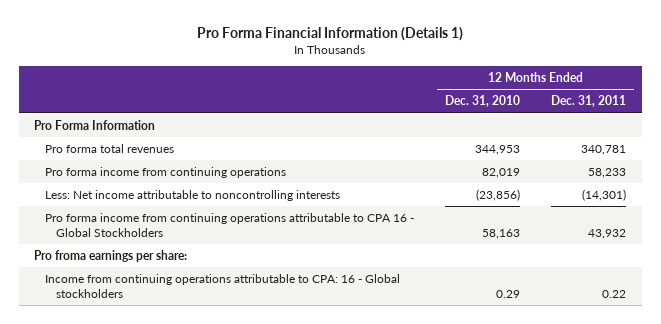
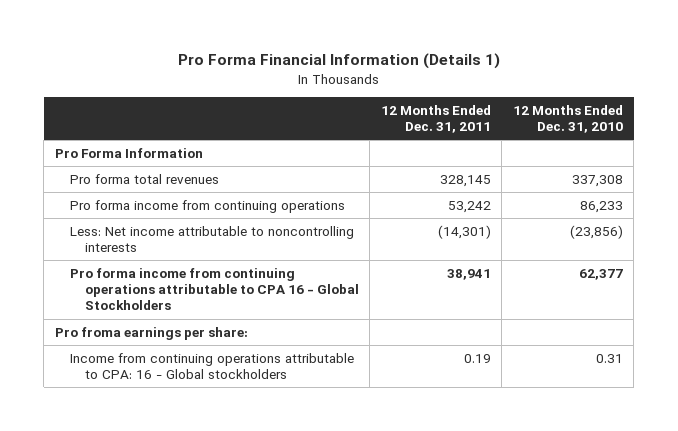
- | 12 Months Ended Dec. 31, 2010 | 12 Months Ended Dec. 31, 2011
+ | 12 Months Ended Dec. 31, 2011 | 12 Months Ended Dec. 31, 2010
- Pro forma total revenues | 344,953 | 340,781
- Pro forma income from continuing operations | 82,019 | 58,233
+ Pro forma total revenues | 328,145 | 337,308
+ Pro forma income from continuing operations | 53,242 | 86,233
- Pro forma income from continuing operations attributable to CPA 16 - Global Stockholders | 58,163 | 43,932
+ Pro forma income from continuing operations attributable to CPA 16 - Global Stockholders | 38,941 | 62,377
- Income from continuing operations attributable to CPA: 16 - Global stockholders | 0.29 | 0.22
+ Income from continuing operations attributable to CPA: 16 - Global stockholders | 0.19 | 0.31

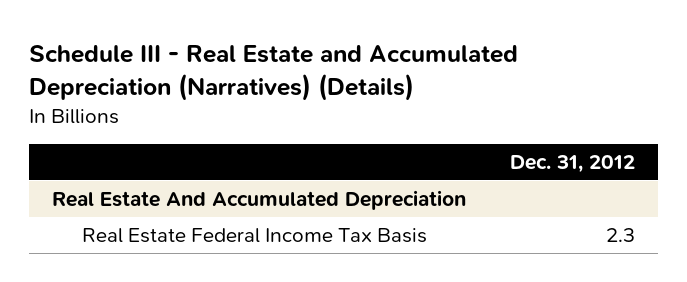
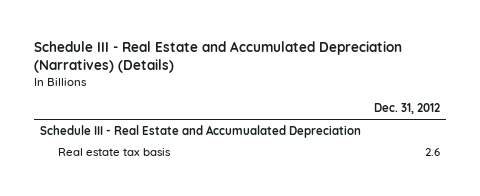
- Real Estate And Accumulated Depreciation
- Real Estate Federal Income Tax Basis | 2.3
+ Schedule III - Real Estate and Accumualated Depreciation
+ Real estate tax basis | 2.6

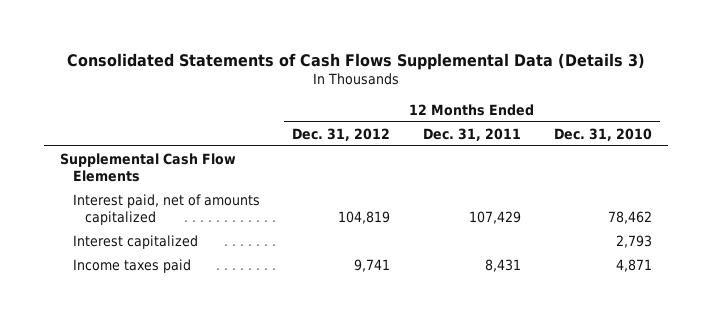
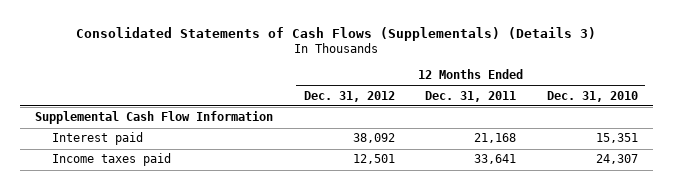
- Consolidated Statements of Cash Flows Supplemental Data (Details 3)
+ Consolidated Statements of Cash Flows (Supplementals) (Details 3)
- Supplemental Cash Flow Elements
- Interest paid, net of amounts capitalized | 104,819 | 107,429 | 78,462
- Interest capitalized | | | 2,793
- Income taxes paid | 9,741 | 8,431 | 4,871
+ Supplemental Cash Flow Information
+ Interest paid | 38,092 | 21,168 | 15,351
+ Income taxes paid | 12,501 | 33,641 | 24,307

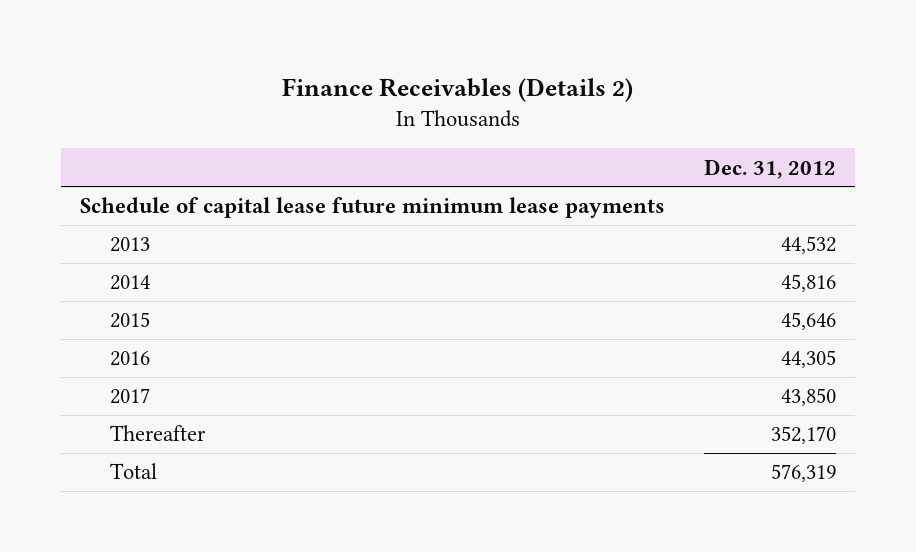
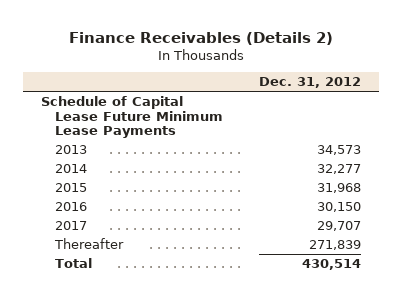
- Schedule of capital lease future minimum lease payments
- 2013 | 44,532
- 2014 | 45,816
- 2015 | 45,646
- 2016 | 44,305
- 2017 | 43,850
- Thereafter | 352,170
- Total | 576,319
+ Schedule of Capital Lease Future Minimum Lease Payments
+ 2013 | 34,573
+ 2014 | 32,277
+ 2015 | 31,968
+ 2016 | 30,150
+ 2017 | 29,707
+ Thereafter | 271,839
+ Total | 430,514

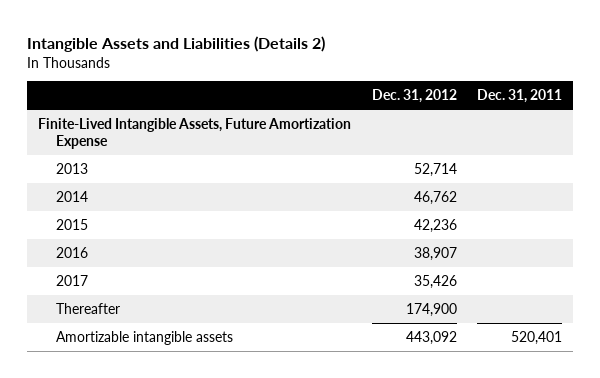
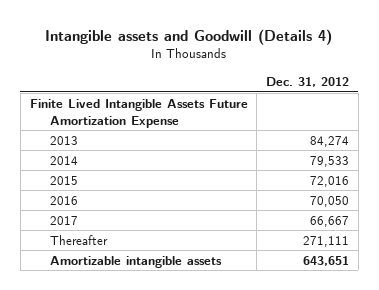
- Intangible Assets and Liabilities (Details 2)
+ Intangible assets and Goodwill (Details 4)
- | Dec. 31, 2012 | Dec. 31, 2011
+ | Dec. 31, 2012
- Finite-Lived Intangible Assets, Future Amortization Expense
- 2013 | 52,714 |
- 2014 | 46,762 |
- 2015 | 42,236 |
- 2016 | 38,907 |
- 2017 | 35,426 |
- Thereafter | 174,900 |
- Amortizable intangible assets | 443,092 | 520,401
+ Finite Lived Intangible Assets Future Amortization Expense
+ 2013 | 84,274
+ 2014 | 79,533
+ 2015 | 72,016
+ 2016 | 70,050
+ 2017 | 66,667
+ Thereafter | 271,111
+ Amortizable intangible assets | 643,651

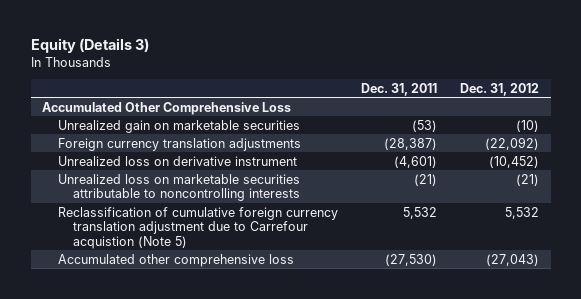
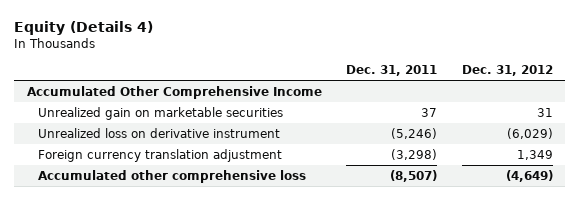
- Equity (Details 3)
+ Equity (Details 4)
- Accumulated Other Comprehensive Loss
- Unrealized gain on marketable securities | (53) | (10)
- Foreign currency translation adjustments | (28,387) | (22,092)
- Unrealized loss on derivative instrument | (4,601) | (10,452)
- Unrealized loss on marketable securities attributable to noncontrolling interests | (21) | (21)
- Reclassification of cumulative foreign currency translation adjustment due to Carrefour acquistion (Note 5) | 5,532 | 5,532
- Accumulated other comprehensive loss | (27,530) | (27,043)
+ Accumulated Other Comprehensive Income
+ Unrealized gain on marketable securities | 37 | 31
+ Unrealized loss on derivative instrument | (5,246) | (6,029)
+ Foreign currency translation adjustment | (3,298) | 1,349
+ Accumulated other comprehensive loss | (8,507) | (4,649)

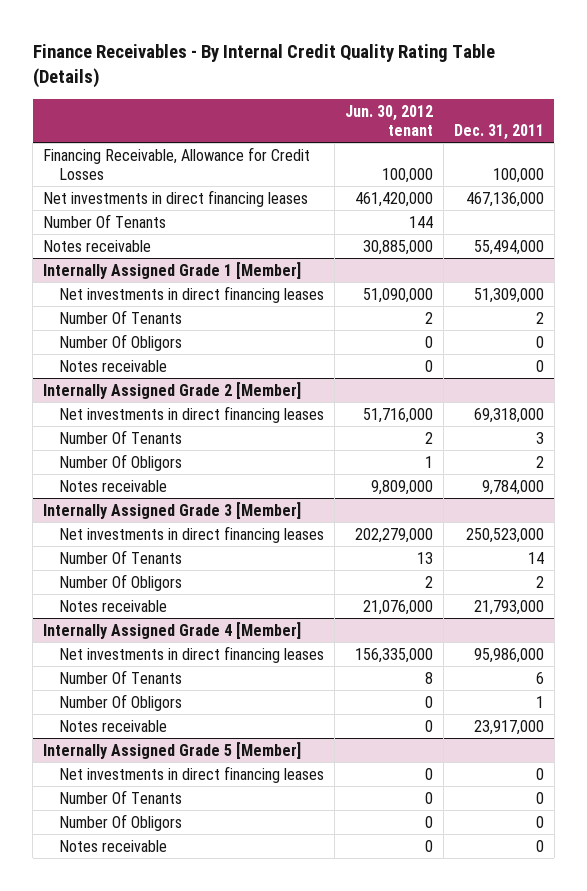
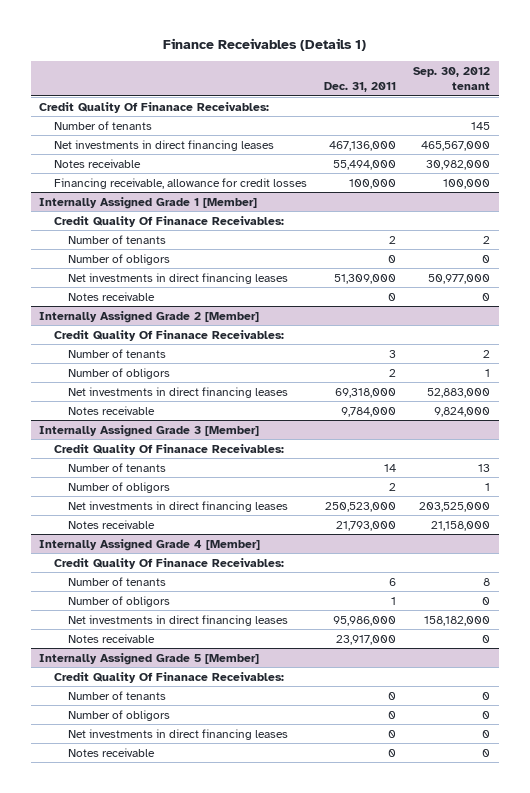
- Finance Receivables - By Internal Credit Quality Rating Table (Details)
+ Finance Receivables (Details 1)
- | Jun. 30, 2012 tenant | Dec. 31, 2011
+ | Dec. 31, 2011 | Sep. 30, 2012 tenant
- Financing Receivable, Allowance for Credit Losses | 100,000 | 100,000
+ Credit Quality Of Finanace Receivables:
+ Number of tenants | | 145
- Number Of Tenants | 144 |
+ Financing receivable, allowance for credit losses | 100,000 | 100,000
@ Internally Assigned Grade 1 [Member]
+ Credit Quality Of Finanace Receivables:
+ Number of tenants | 2 | 2
+ Number of obligors | 0 | 0
- Number Of Tenants | 2 | 2
- Number Of Obligors | 0 | 0
@ Internally Assigned Grade 2 [Member]
+ Credit Quality Of Finanace Receivables:
+ Number of tenants | 3 | 2
+ Number of obligors | 2 | 1
- Number Of Tenants | 2 | 3
- Number Of Obligors | 1 | 2
@ Internally Assigned Grade 3 [Member]
+ Credit Quality Of Finanace Receivables:
+ Number of tenants | 14 | 13
+ Number of obligors | 2 | 1
- Number Of Tenants | 13 | 14
- Number Of Obligors | 2 | 2
@ Internally Assigned Grade 4 [Member]
+ Credit Quality Of Finanace Receivables:
+ Number of tenants | 6 | 8
+ Number of obligors | 1 | 0
- Number Of Tenants | 8 | 6
- Number Of Obligors | 0 | 1
@ Internally Assigned Grade 5 [Member]
+ Credit Quality Of Finanace Receivables:
+ Number of tenants | 0 | 0
+ Number of obligors | 0 | 0
- Number Of Tenants | 0 | 0
- Number Of Obligors | 0 | 0

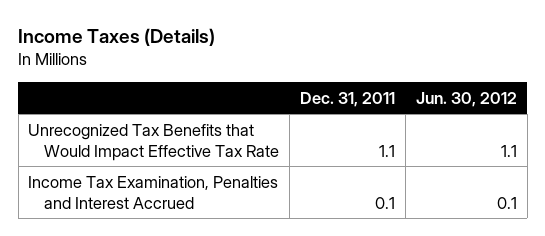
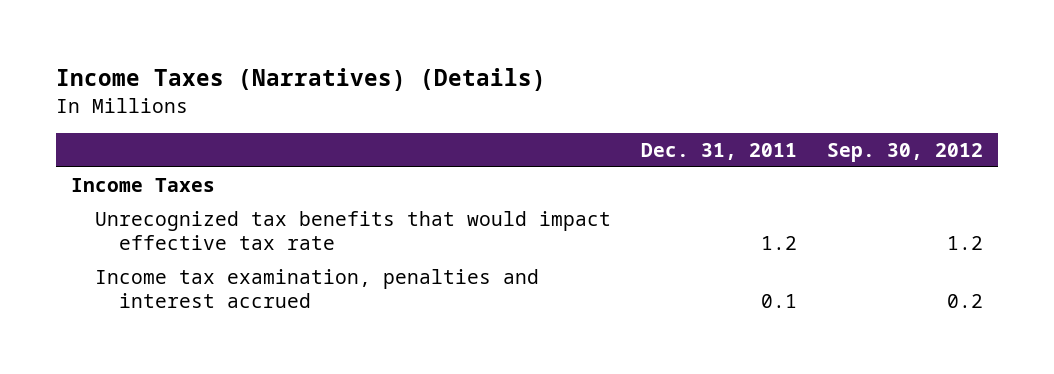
- Income Taxes (Details)
+ Income Taxes (Narratives) (Details)
- | Dec. 31, 2011 | Jun. 30, 2012
+ | Dec. 31, 2011 | Sep. 30, 2012
- Unrecognized Tax Benefits that Would Impact Effective Tax Rate | 1.1 | 1.1
- Income Tax Examination, Penalties and Interest Accrued | 0.1 | 0.1
+ Income Taxes
+ Unrecognized tax benefits that would impact effective tax rate | 1.2 | 1.2
+ Income tax examination, penalties and interest accrued | 0.1 | 0.2

